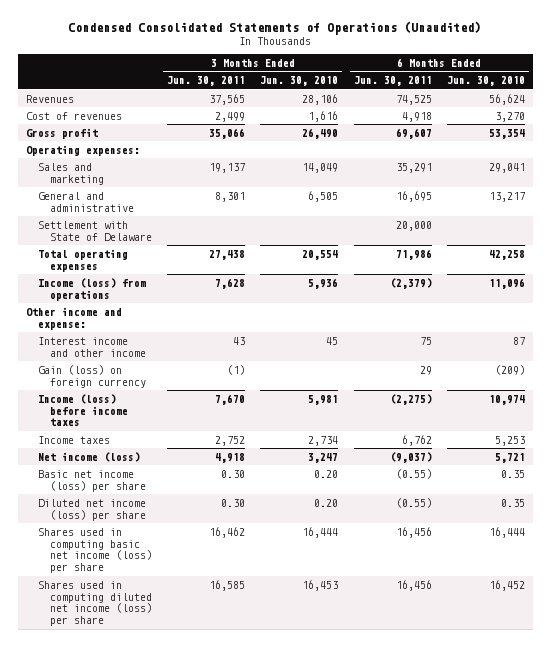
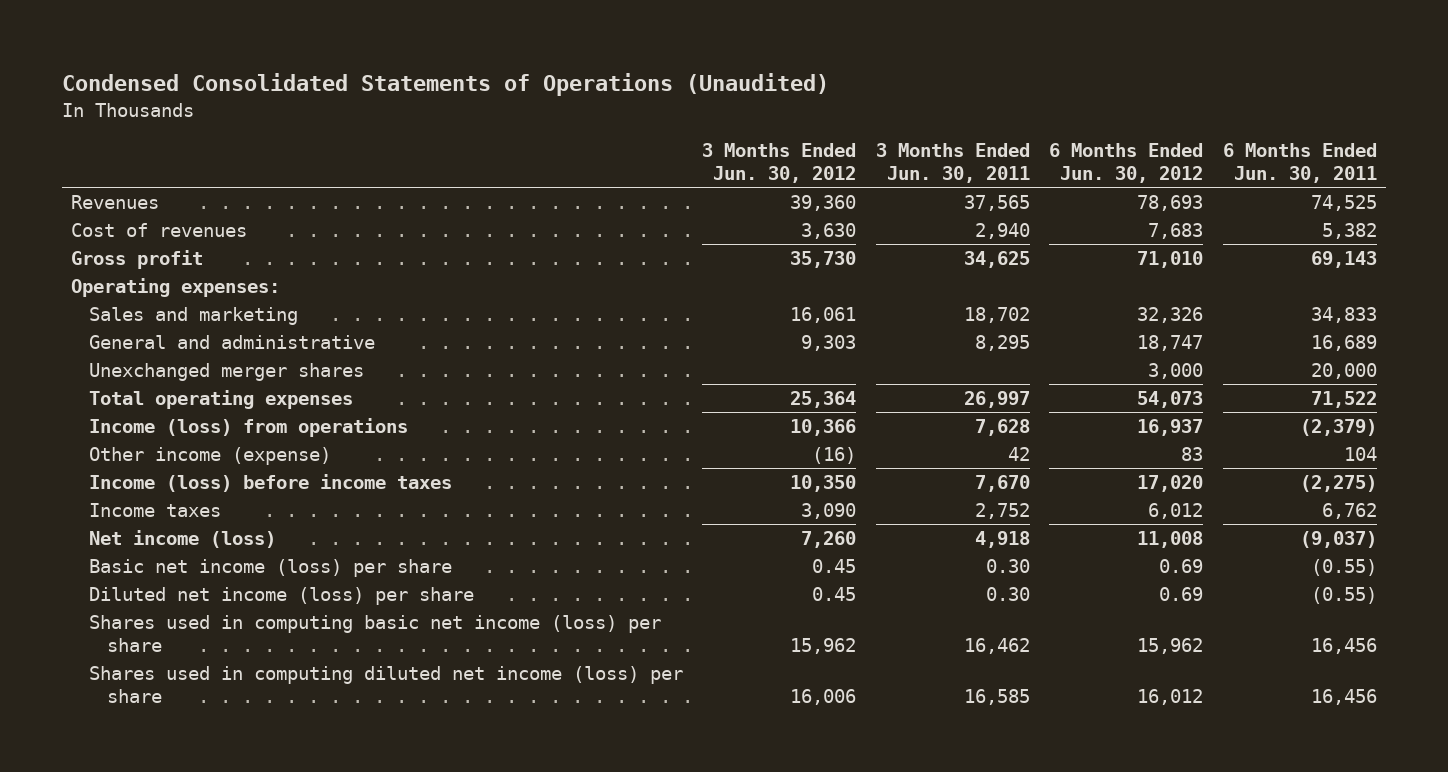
- | 3 Months Ended Jun. 30, 2011 | 3 Months Ended Jun. 30, 2010 | 6 Months Ended Jun. 30, 2011 | 6 Months Ended Jun. 30, 2010
+ | 3 Months Ended Jun. 30, 2012 | 3 Months Ended Jun. 30, 2011 | 6 Months Ended Jun. 30, 2012 | 6 Months Ended Jun. 30, 2011
- Cost of revenues | 2,499 | 1,616 | 4,918 | 3,270
- Gross profit | 35,066 | 26,490 | 69,607 | 53,354
+ Cost of revenues | 3,630 | 2,940 | 7,683 | 5,382
+ Gross profit | 35,730 | 34,625 | 71,010 | 69,143
- Sales and marketing | 19,137 | 14,049 | 35,291 | 29,041
- General and administrative | 8,301 | 6,505 | 16,695 | 13,217
- Settlement with State of Delaware | | | 20,000 |
- Total operating expenses | 27,438 | 20,554 | 71,986 | 42,258
+ Sales and marketing | 16,061 | 18,702 | 32,326 | 34,833
+ General and administrative | 9,303 | 8,295 | 18,747 | 16,689
+ Unexchanged merger shares | | | 3,000 | 20,000
+ Total operating expenses | 25,364 | 26,997 | 54,073 | 71,522
- Other income and expense:
- Interest income and other income | 43 | 45 | 75 | 87
- Gain (loss) on foreign currency | (1) | | 29 | (209)
+ Other income (expense) | (16) | 42 | 83 | 104

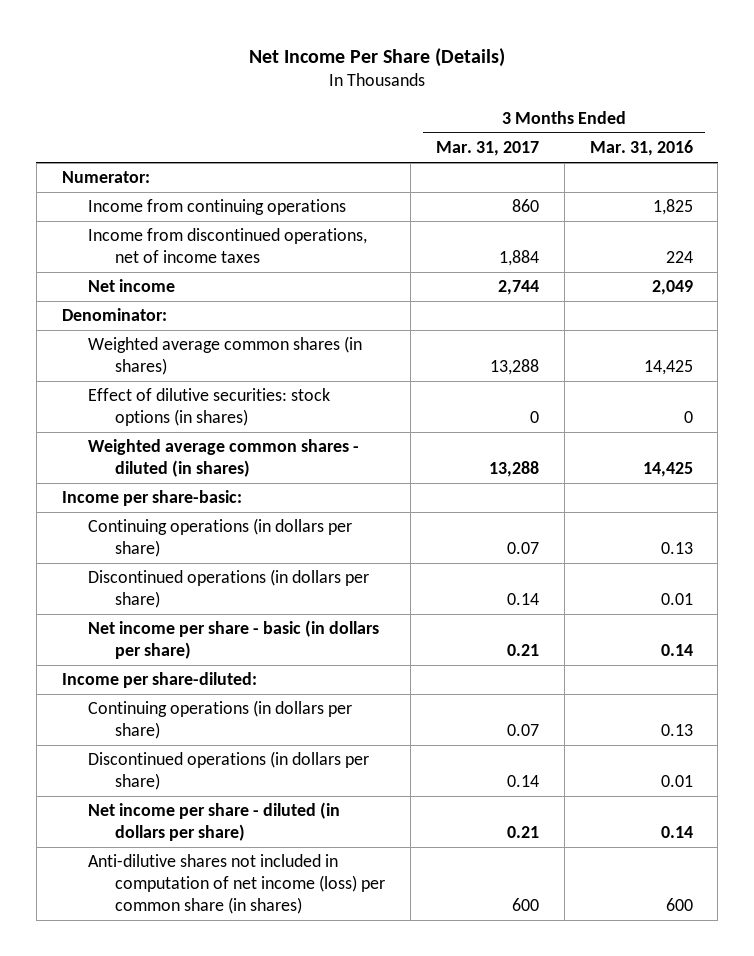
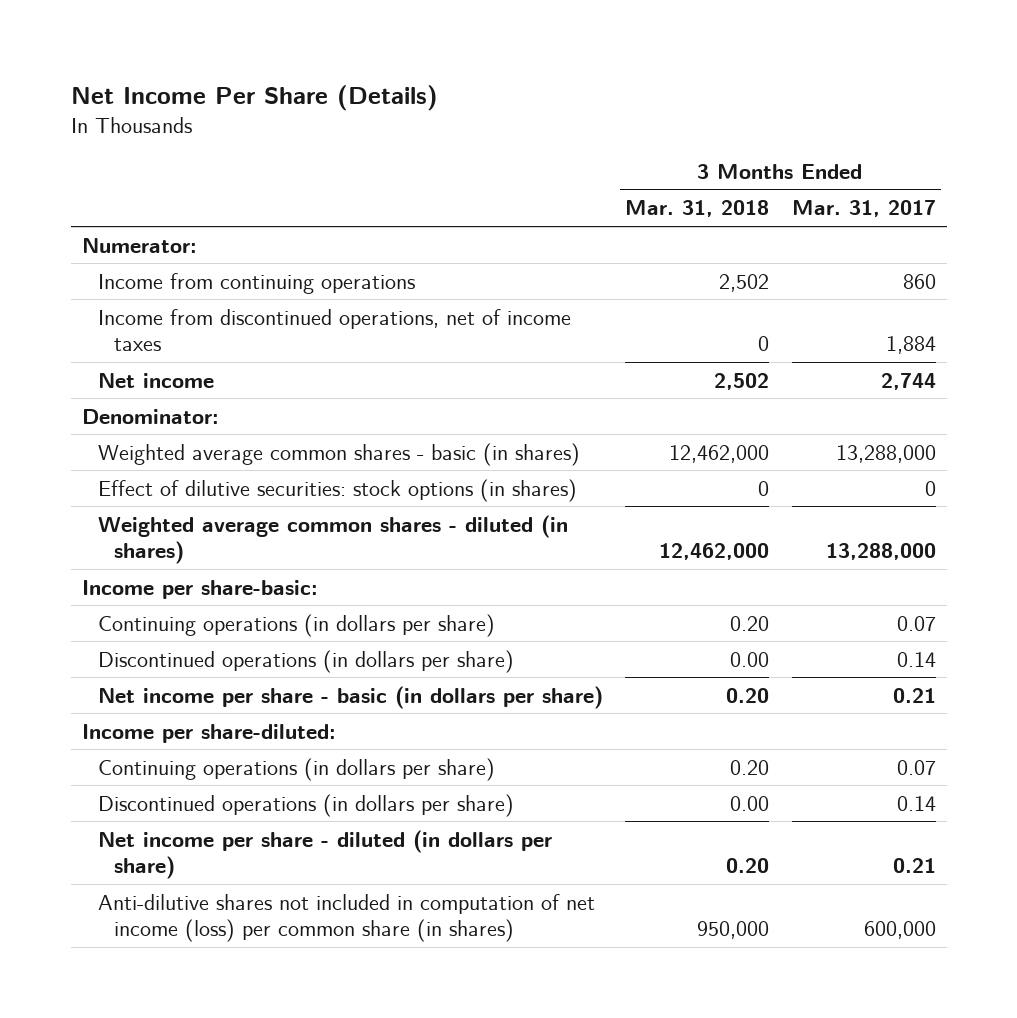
- | 3 Months Ended Mar. 31, 2017 | 3 Months Ended Mar. 31, 2016
+ | 3 Months Ended Mar. 31, 2018 | 3 Months Ended Mar. 31, 2017
- Weighted average common shares (in shares) | 13,288 | 14,425
+ Weighted average common shares - basic (in shares) | 12,462,000 | 13,288,000
- Weighted average common shares - diluted (in shares) | 13,288 | 14,425
+ Weighted average common shares - diluted (in shares) | 12,462,000 | 13,288,000
- Anti-dilutive shares not included in computation of net income (loss) per common share (in shares) | 600 | 600
+ Anti-dilutive shares not included in computation of net income (loss) per common share (in shares) | 950,000 | 600,000

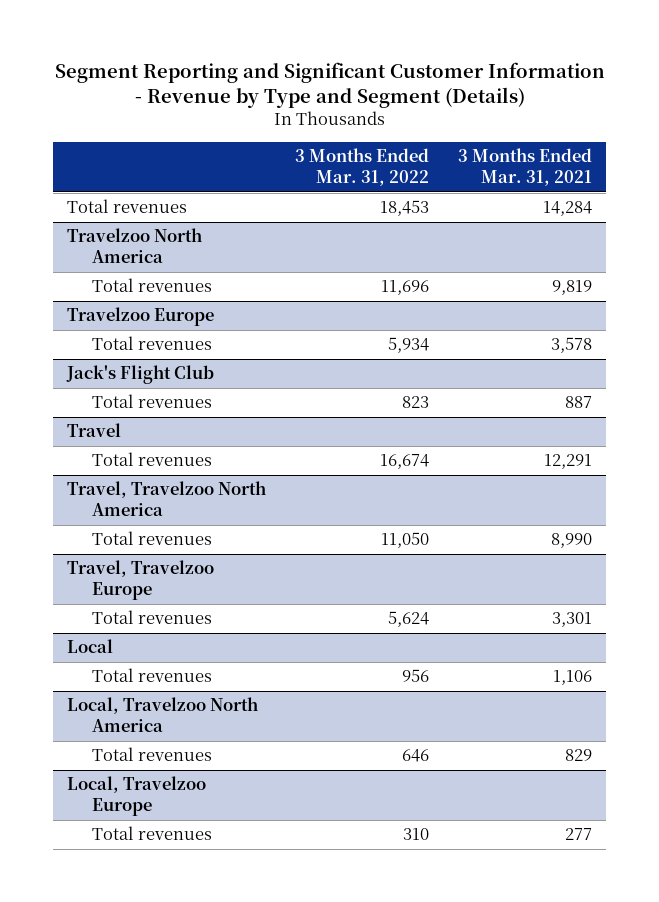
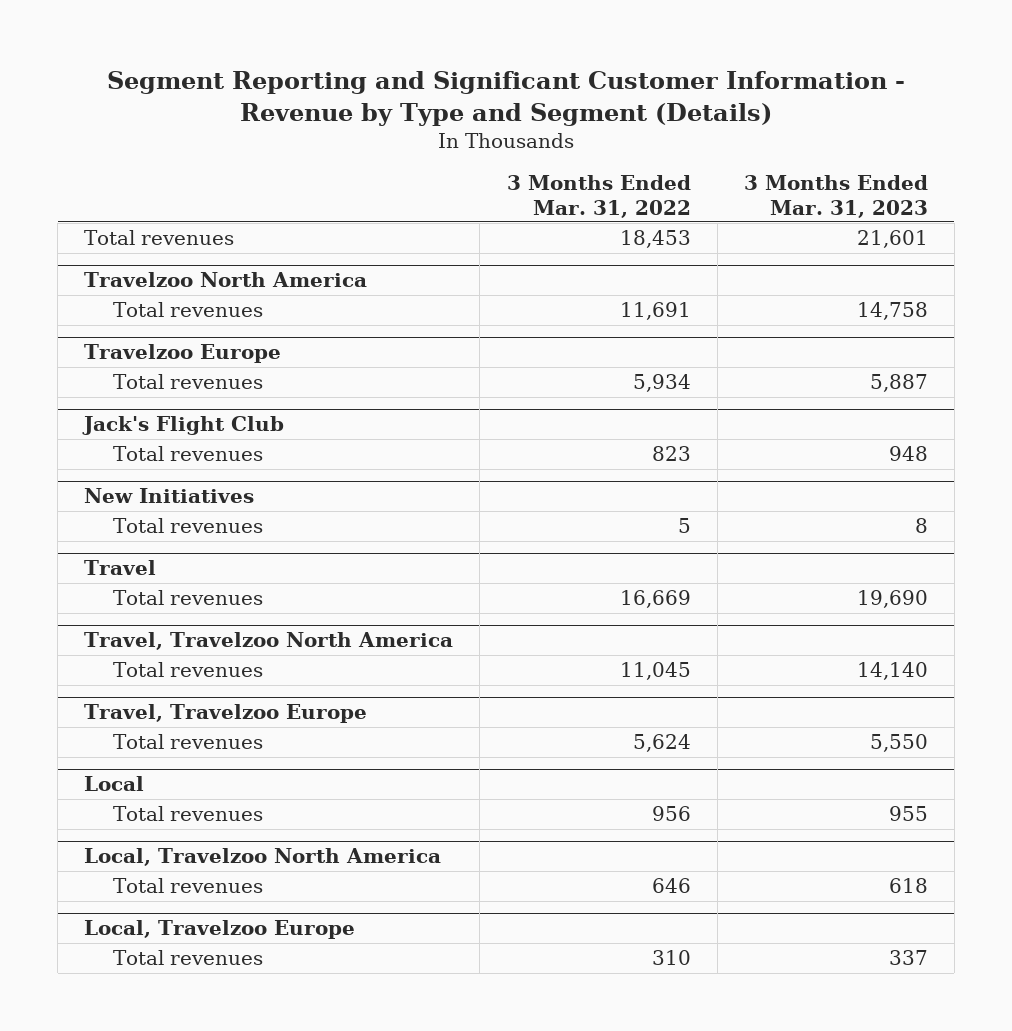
- | 3 Months Ended Mar. 31, 2022 | 3 Months Ended Mar. 31, 2021
+ | 3 Months Ended Mar. 31, 2022 | 3 Months Ended Mar. 31, 2023
@ Travelzoo North America
- Total revenues | 11,696 | 9,819
+ Total revenues | 11,691 | 14,758
+ New Initiatives
+ Total revenues | 5 | 8
@ Travel
- Total revenues | 16,674 | 12,291
+ Total revenues | 16,669 | 19,690
@ Travel, Travelzoo North America
- Total revenues | 11,050 | 8,990
+ Total revenues | 11,045 | 14,140

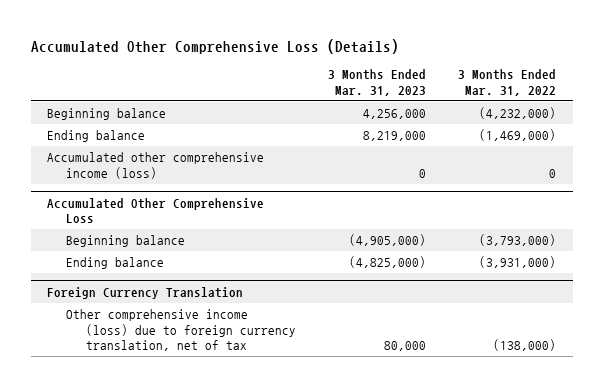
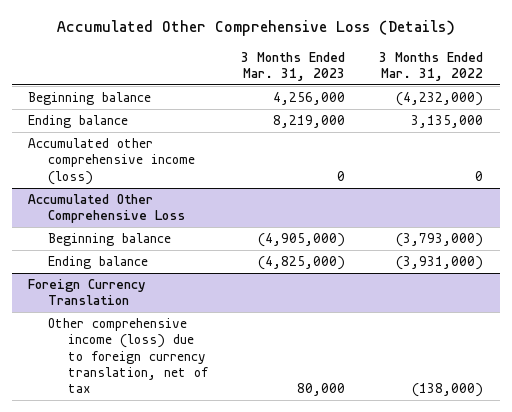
- Ending balance | 8,219,000 | (1,469,000)
+ Ending balance | 8,219,000 | 3,135,000

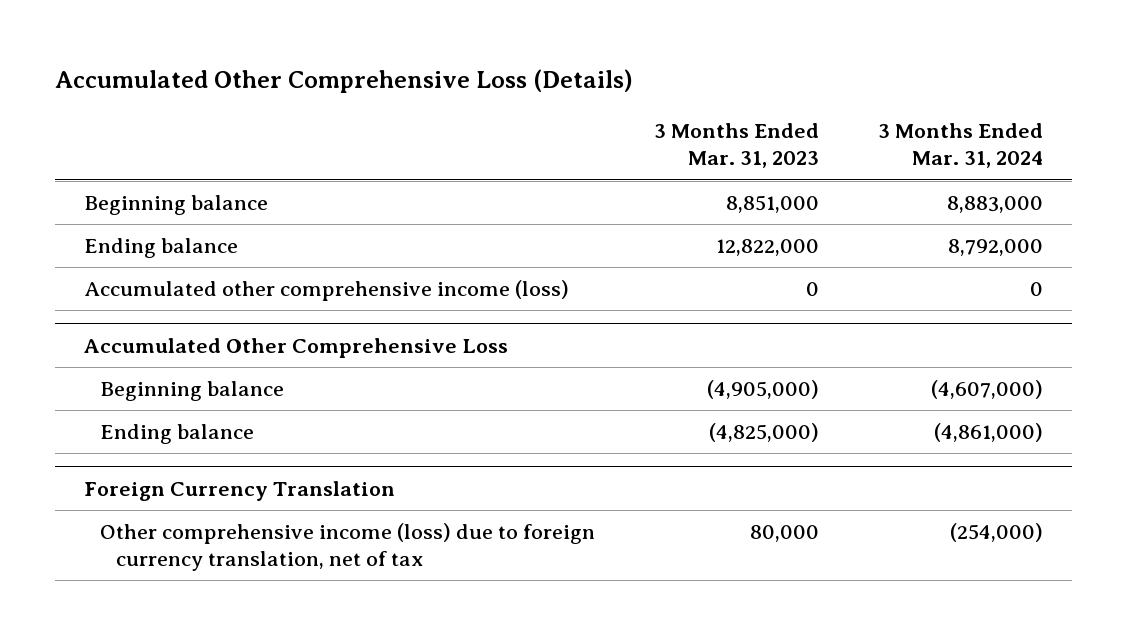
- | 3 Months Ended Mar. 31, 2023 | 3 Months Ended Mar. 31, 2022
+ | 3 Months Ended Mar. 31, 2023 | 3 Months Ended Mar. 31, 2024
- Beginning balance | 4,256,000 | (4,232,000)
- Ending balance | 8,219,000 | 3,135,000
+ Beginning balance | 8,851,000 | 8,883,000
+ Ending balance | 12,822,000 | 8,792,000

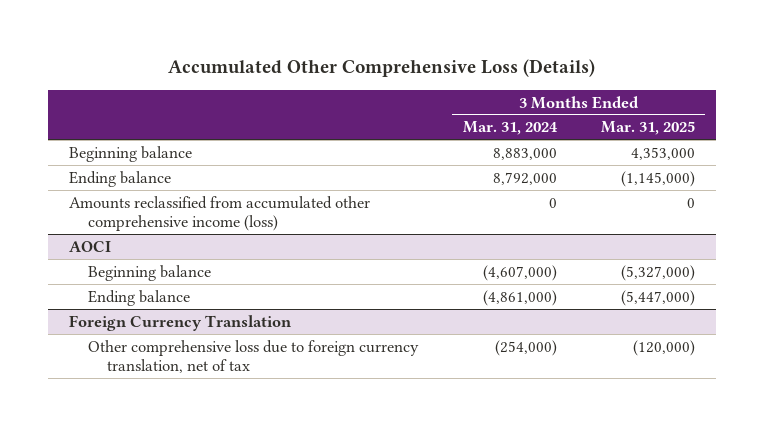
- | 3 Months Ended Mar. 31, 2023 | 3 Months Ended Mar. 31, 2024
+ | 3 Months Ended Mar. 31, 2024 | 3 Months Ended Mar. 31, 2025
- Accumulated other comprehensive income (loss) | 0 | 0
- Accumulated Other Comprehensive Loss
+ Amounts reclassified from accumulated other comprehensive income (loss) | 0 | 0
+ AOCI
@ Foreign Currency Translation
- Other comprehensive income (loss) due to foreign currency translation, net of tax | 80,000 | (254,000)
+ Other comprehensive loss due to foreign currency translation, net of tax | (254,000) | (120,000)

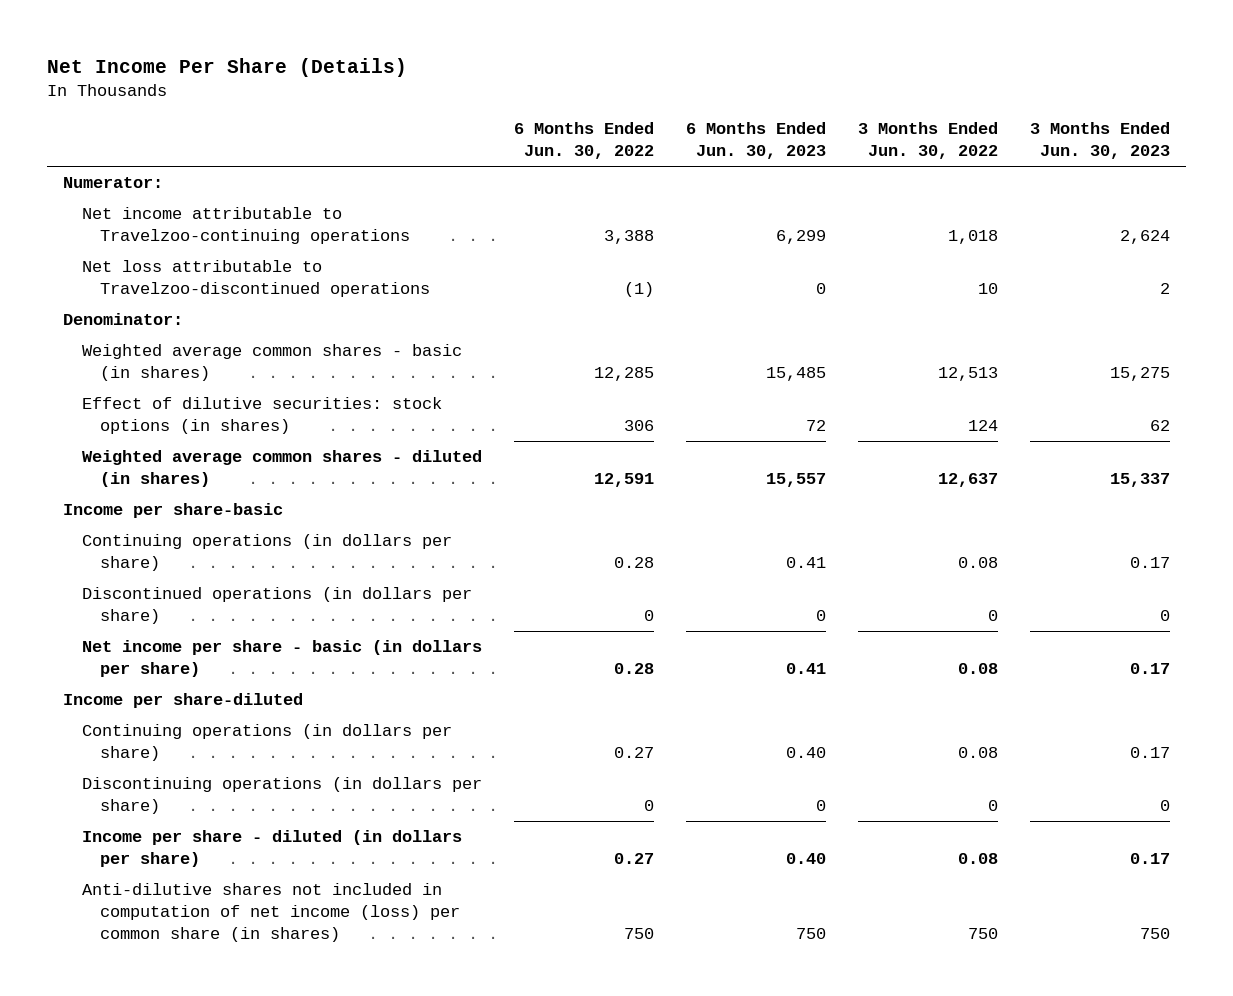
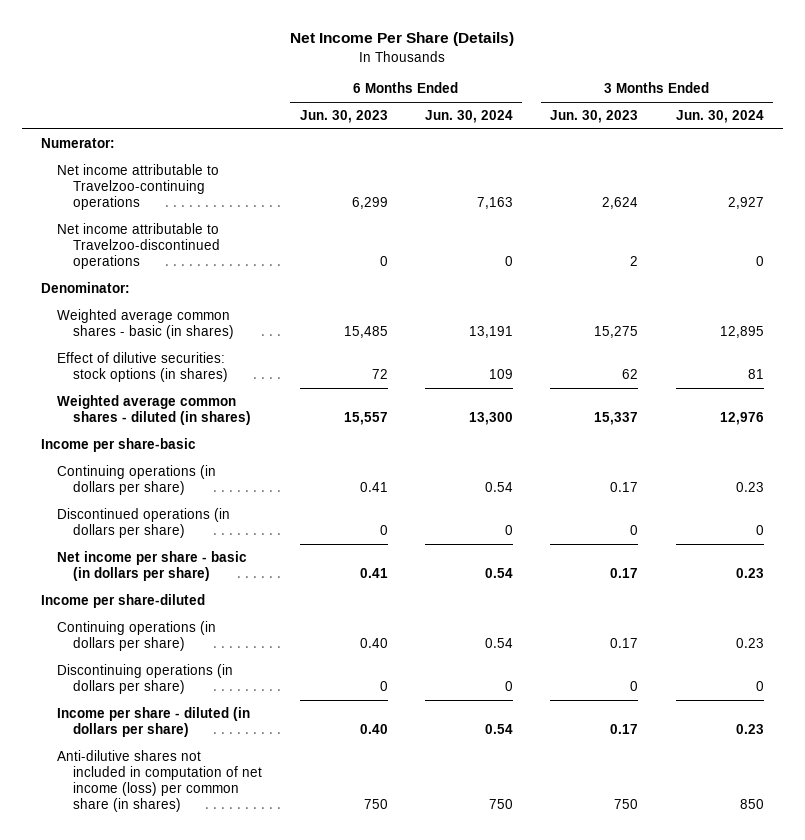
- | 6 Months Ended Jun. 30, 2022 | 6 Months Ended Jun. 30, 2023 | 3 Months Ended Jun. 30, 2022 | 3 Months Ended Jun. 30, 2023
+ | 6 Months Ended Jun. 30, 2023 | 6 Months Ended Jun. 30, 2024 | 3 Months Ended Jun. 30, 2023 | 3 Months Ended Jun. 30, 2024
- Net loss attributable to Travelzoo-discontinued operations | (1) | 0 | 10 | 2
+ Net income attributable to Travelzoo-discontinued operations | 0 | 0 | 2 | 0

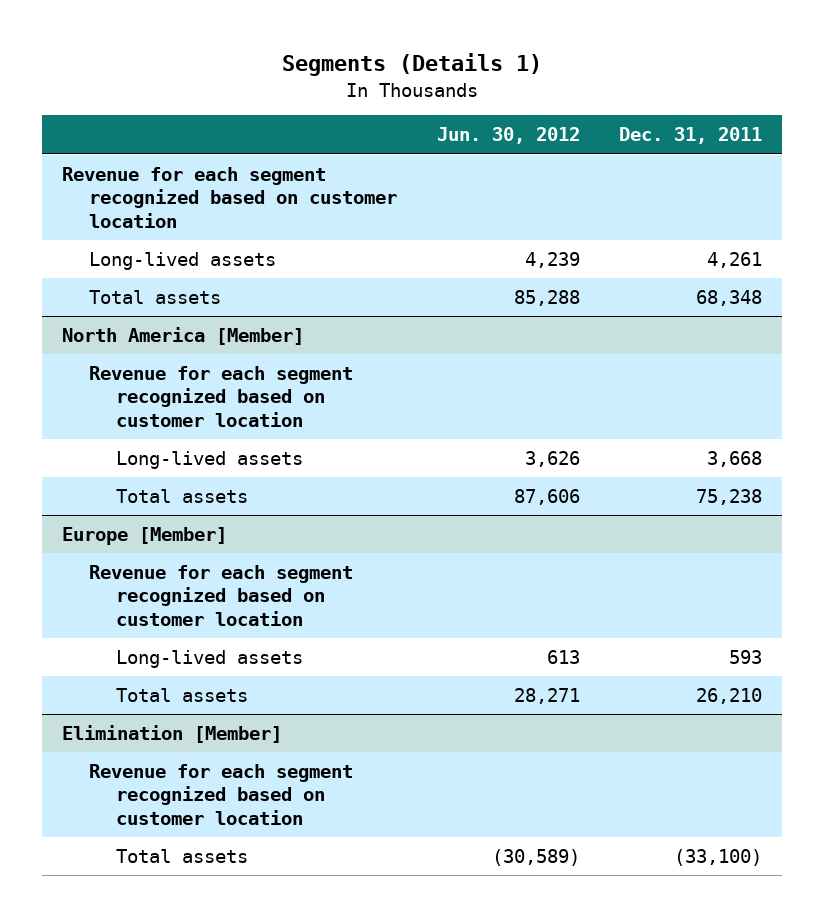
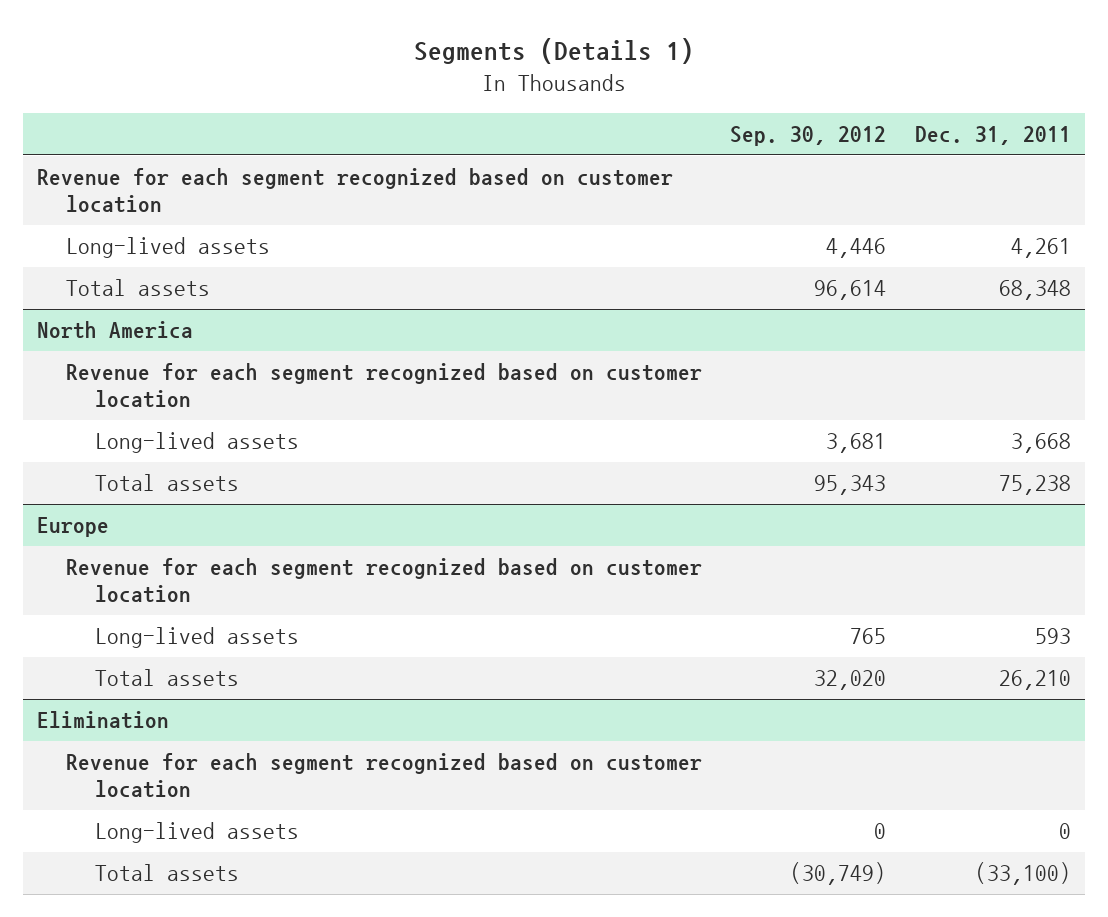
- | Jun. 30, 2012 | Dec. 31, 2011
+ | Sep. 30, 2012 | Dec. 31, 2011
- North America [Member]
+ North America
- Europe [Member]
+ Europe
- Elimination [Member]
+ Elimination
+ Long-lived assets | 0 | 0

